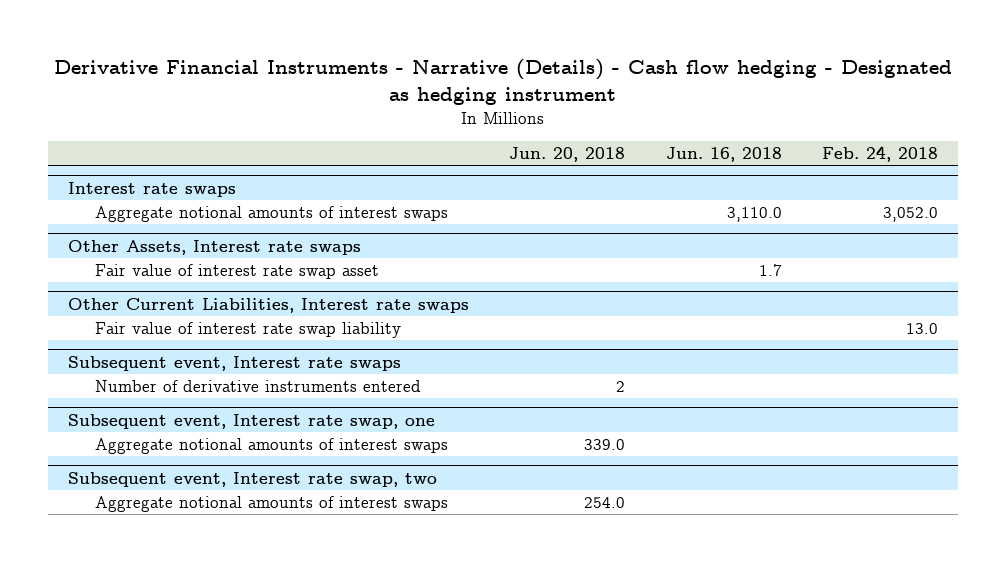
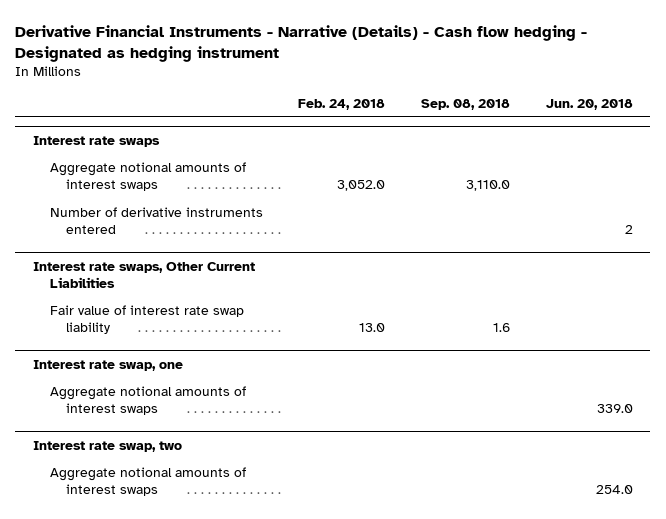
- | Jun. 20, 2018 | Jun. 16, 2018 | Feb. 24, 2018
+ | Feb. 24, 2018 | Sep. 08, 2018 | Jun. 20, 2018
- Other Assets, Interest rate swaps
- Fair value of interest rate swap asset | | 1.7 |
- Other Current Liabilities, Interest rate swaps
@ Interest rate swaps
+ Number of derivative instruments entered | | | 2
+ Interest rate swaps, Other Current Liabilities
- Subsequent event, Interest rate swaps
- Number of derivative instruments entered | 2 | |
- Subsequent event, Interest rate swap, one
+ Interest rate swap, one
- Subsequent event, Interest rate swap, two
+ Interest rate swap, two

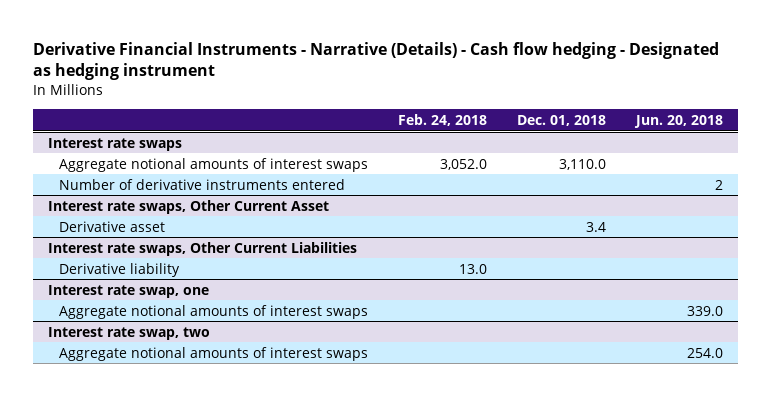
- | Feb. 24, 2018 | Sep. 08, 2018 | Jun. 20, 2018
+ | Feb. 24, 2018 | Dec. 01, 2018 | Jun. 20, 2018
+ Interest rate swaps, Other Current Asset
+ Derivative asset | | 3.4 |
@ Interest rate swaps, Other Current Liabilities
- Fair value of interest rate swap liability | 13.0 | 1.6 |
+ Derivative liability | 13.0 | |

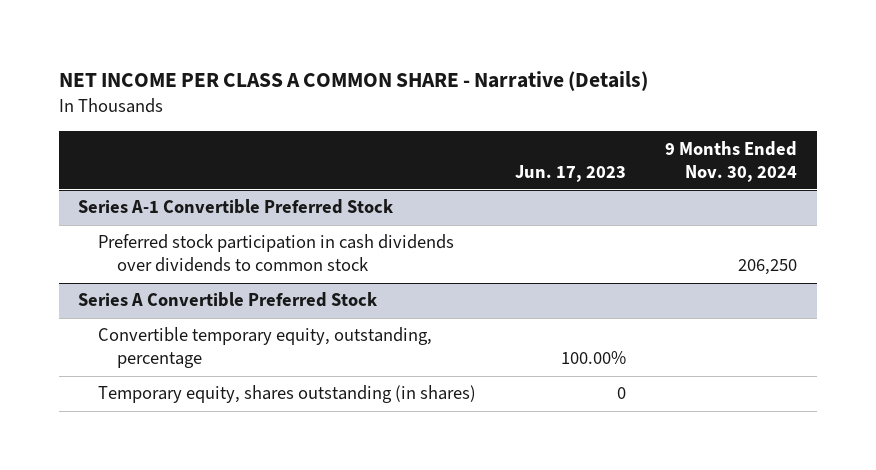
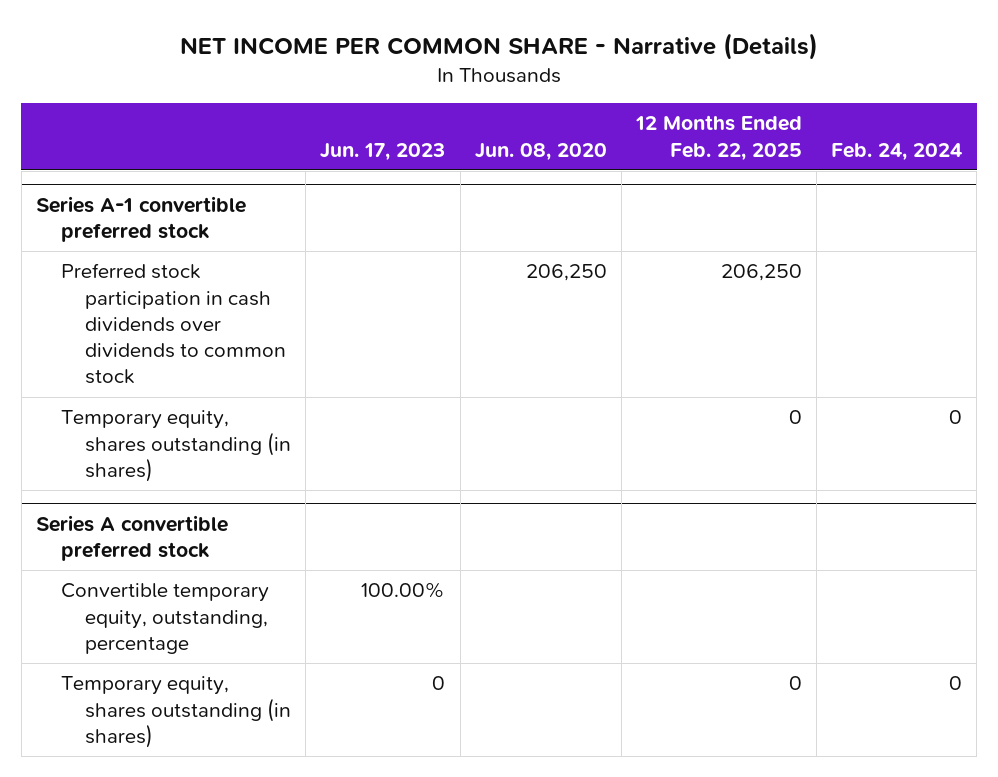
- NET INCOME PER CLASS A COMMON SHARE - Narrative (Details)
+ NET INCOME PER COMMON SHARE - Narrative (Details)
- | Jun. 17, 2023 | 9 Months Ended Nov. 30, 2024
+ | Jun. 17, 2023 | Jun. 08, 2020 | 12 Months Ended Feb. 22, 2025 | Feb. 24, 2024
- Series A-1 Convertible Preferred Stock
+ Series A-1 convertible preferred stock
- Series A Convertible Preferred Stock
+ Temporary equity, shares outstanding (in shares) | | | 0 | 0
+ Series A convertible preferred stock

